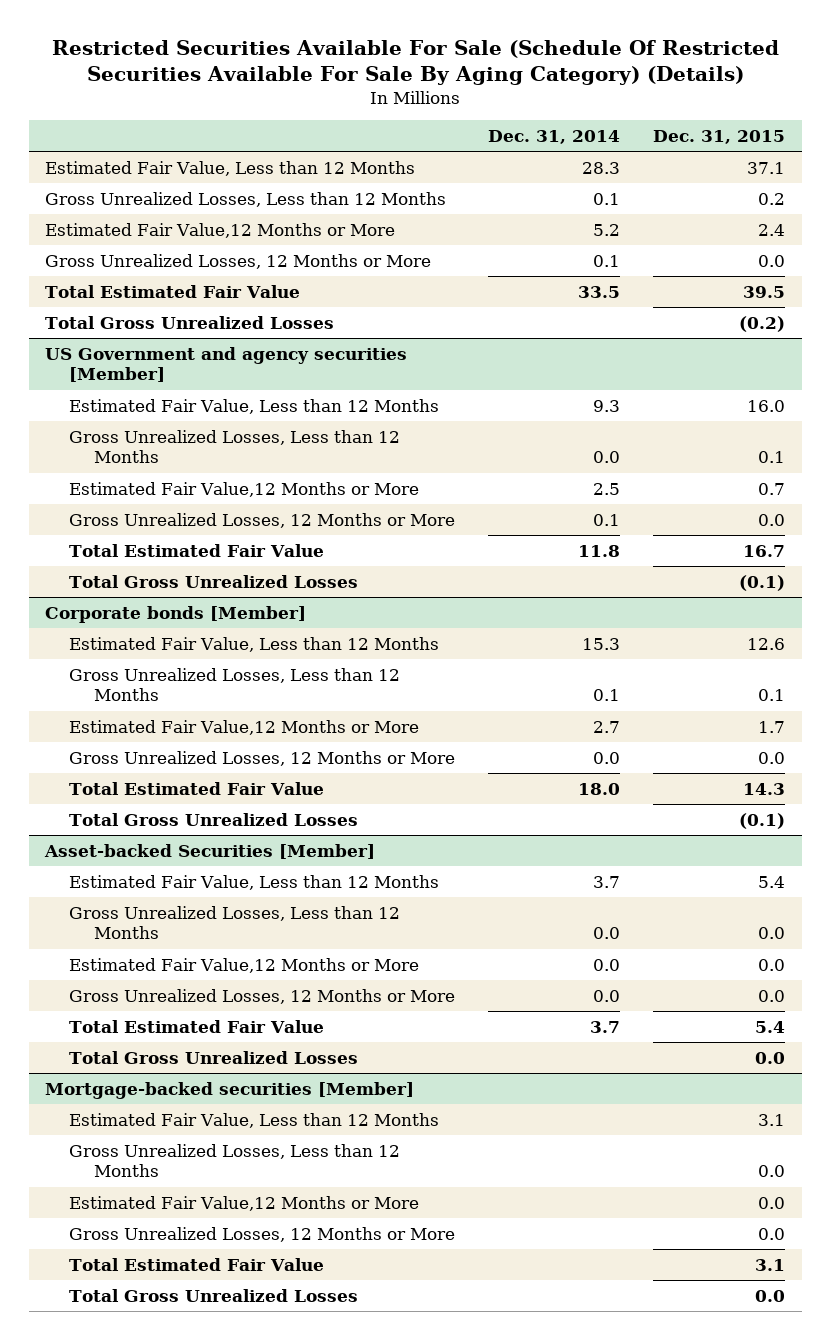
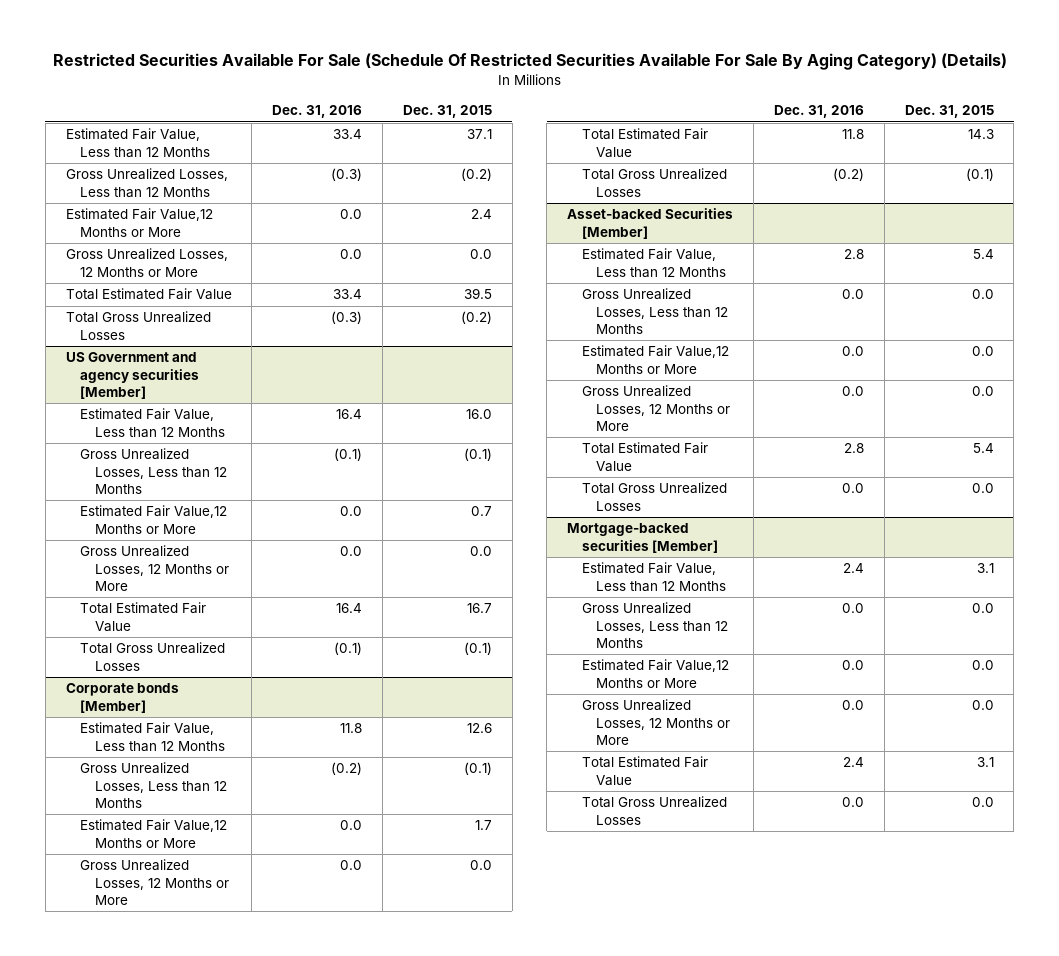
- | Dec. 31, 2014 | Dec. 31, 2015
+ | Dec. 31, 2016 | Dec. 31, 2015
- Gross Unrealized Losses, Less than 12 Months | 0.1 | 0.2
+ Gross Unrealized Losses, Less than 12 Months | (0.3) | (0.2)
@ US Government and agency securities [Member]
- Gross Unrealized Losses, Less than 12 Months | 0.0 | 0.1
+ Gross Unrealized Losses, Less than 12 Months | (0.1) | (0.1)
@ Corporate bonds [Member]
- Gross Unrealized Losses, Less than 12 Months | 0.1 | 0.1
+ Gross Unrealized Losses, Less than 12 Months | (0.2) | (0.1)

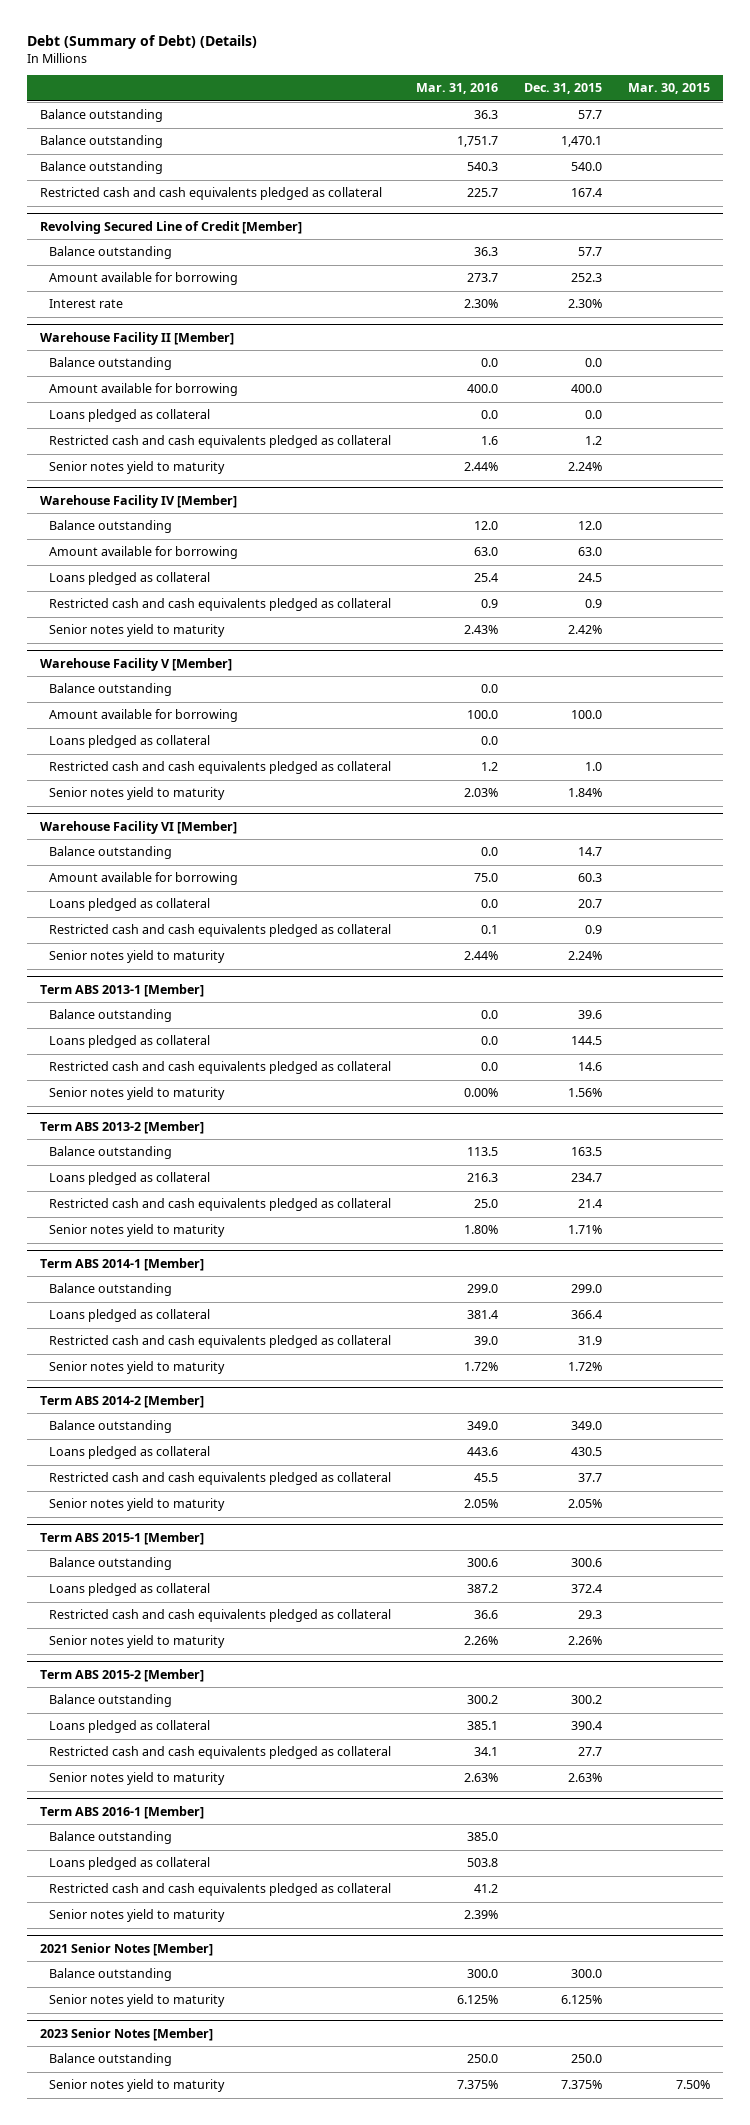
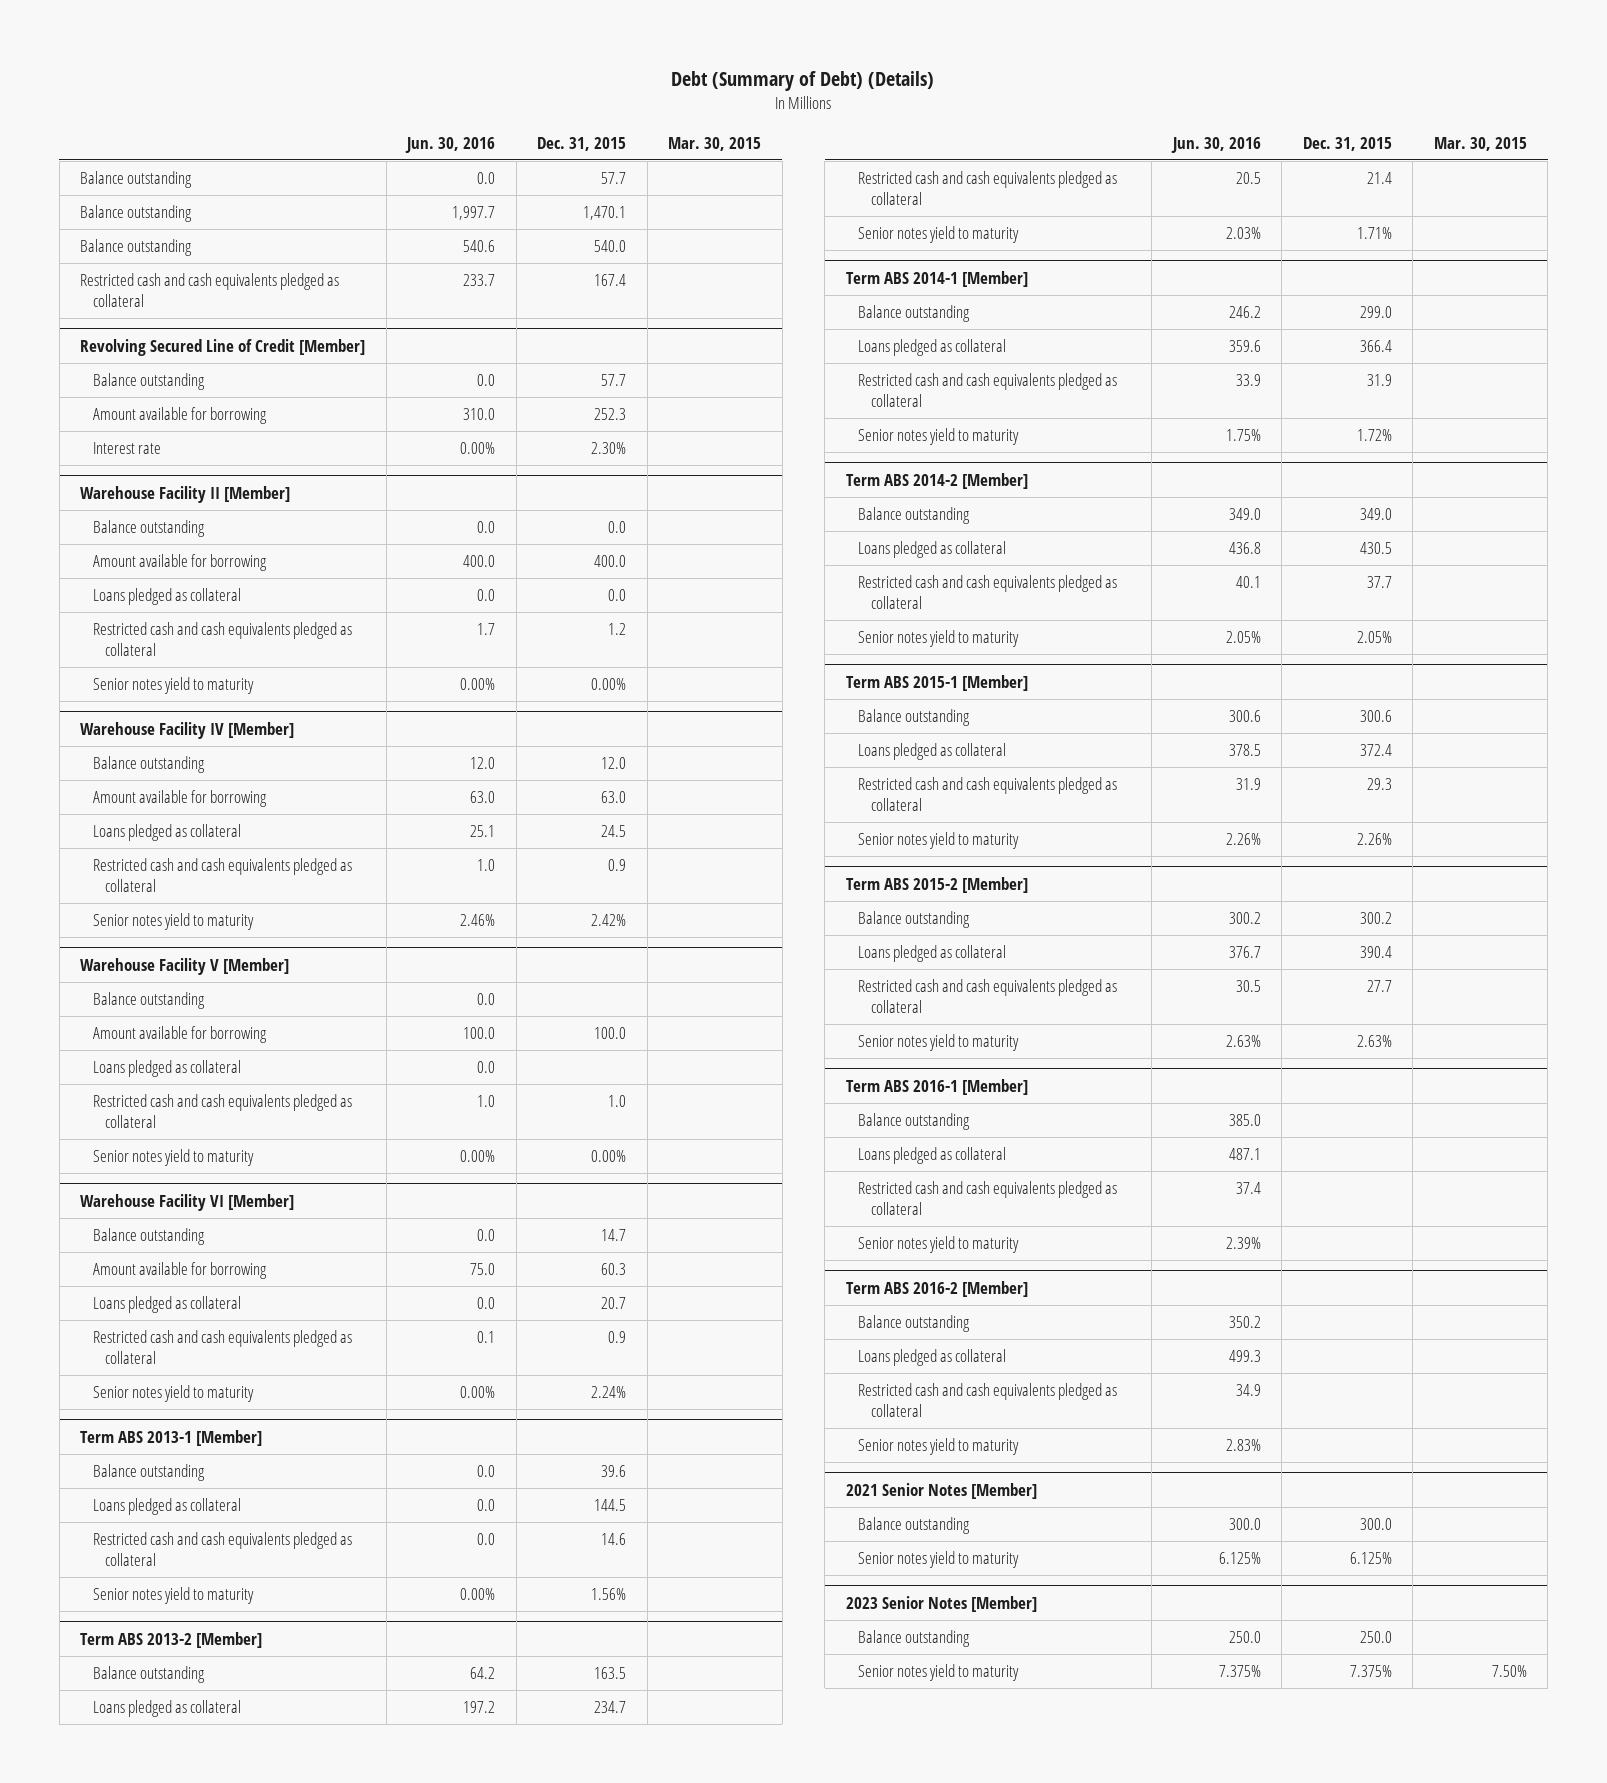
- | Mar. 31, 2016 | Dec. 31, 2015 | Mar. 30, 2015
+ | Jun. 30, 2016 | Dec. 31, 2015 | Mar. 30, 2015
@ Warehouse Facility II [Member]
- Senior notes yield to maturity | 2.44% | 2.24% |
+ Senior notes yield to maturity | 0.00% | 0.00% |
@ Warehouse Facility V [Member]
- Senior notes yield to maturity | 2.03% | 1.84% |
+ Senior notes yield to maturity | 0.00% | 0.00% |
+ Term ABS 2016-2 [Member]
+ Balance outstanding | 350.2 | |
+ Loans pledged as collateral | 499.3 | |
+ Restricted cash and cash equivalents pledged as collateral | 34.9 | |
+ Senior notes yield to maturity | 2.83% | |

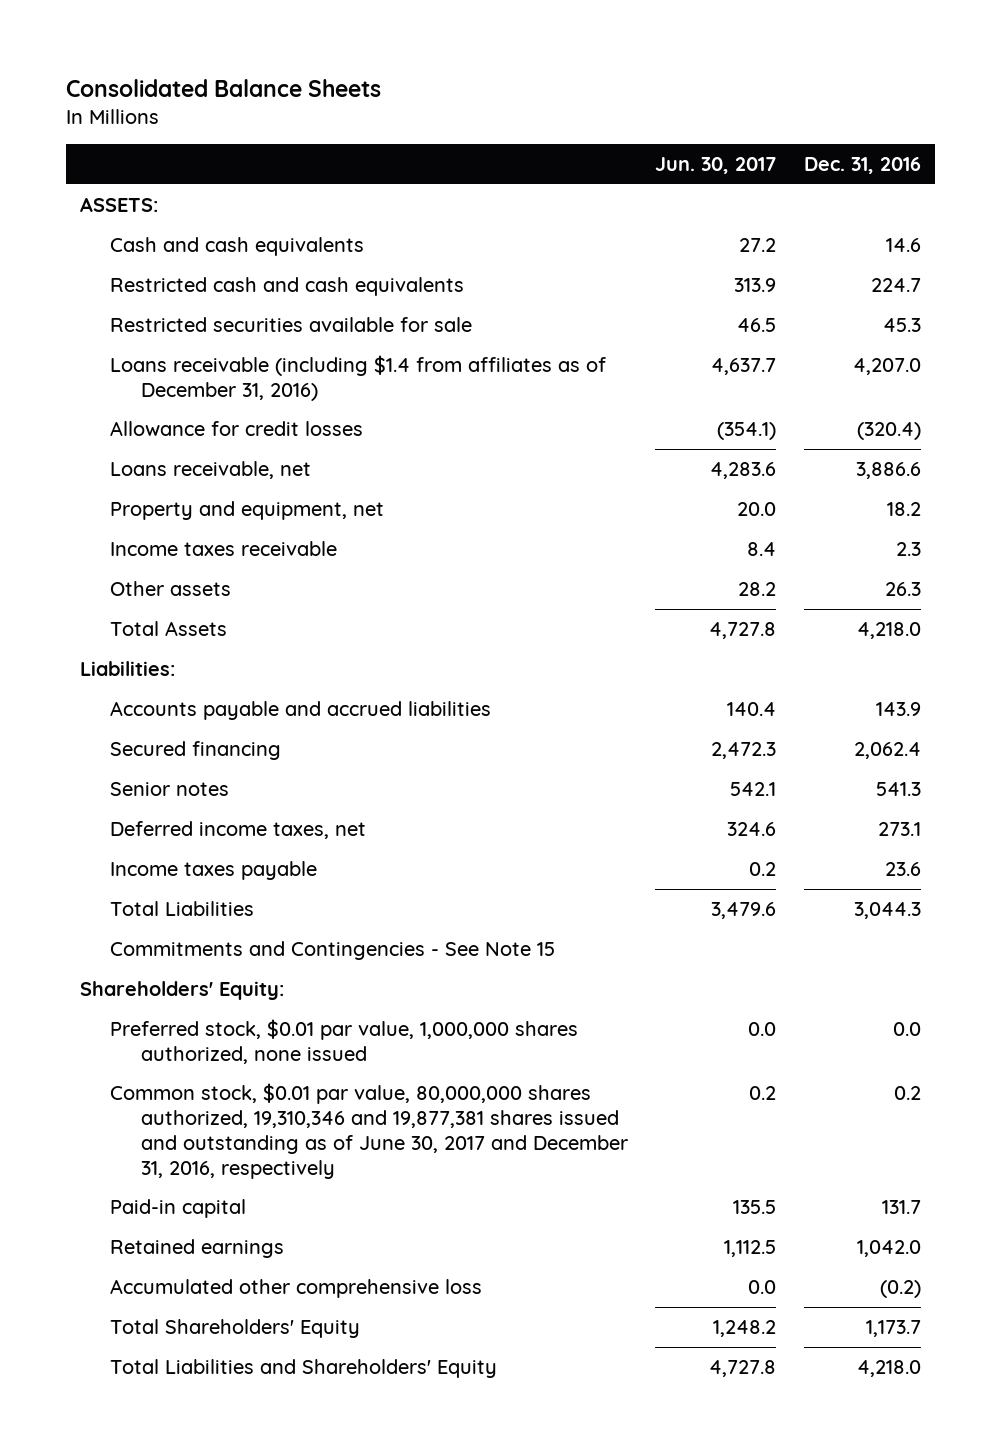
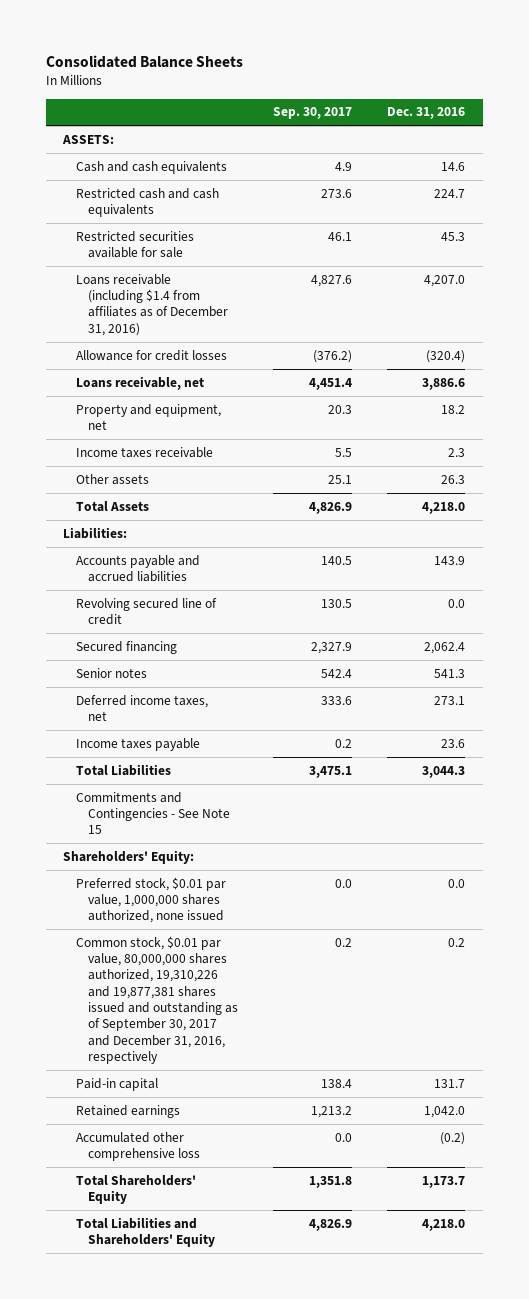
- | Jun. 30, 2017 | Dec. 31, 2016
+ | Sep. 30, 2017 | Dec. 31, 2016
+ Revolving secured line of credit | 130.5 | 0.0
- Common stock, $0.01 par value, 80,000,000 shares authorized, 19,310,346 and 19,877,381 shares issued and outstanding as of June 30, 2017 and December 31, 2016, respectively | 0.2 | 0.2
+ Common stock, $0.01 par value, 80,000,000 shares authorized, 19,310,226 and 19,877,381 shares issued and outstanding as of September 30, 2017 and December 31, 2016, respectively | 0.2 | 0.2

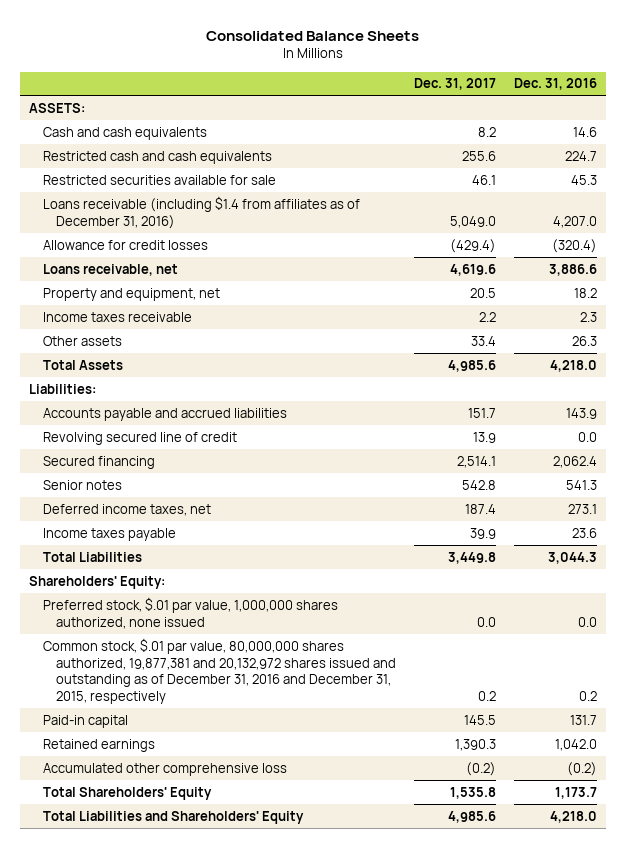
- | Sep. 30, 2017 | Dec. 31, 2016
+ | Dec. 31, 2017 | Dec. 31, 2016
- Commitments and Contingencies - See Note 15
- Preferred stock, $0.01 par value, 1,000,000 shares authorized, none issued | 0.0 | 0.0
- Common stock, $0.01 par value, 80,000,000 shares authorized, 19,310,226 and 19,877,381 shares issued and outstanding as of September 30, 2017 and December 31, 2016, respectively | 0.2 | 0.2
+ Preferred stock, $.01 par value, 1,000,000 shares authorized, none issued | 0.0 | 0.0
+ Common stock, $.01 par value, 80,000,000 shares authorized, 19,877,381 and 20,132,972 shares issued and outstanding as of December 31, 2016 and December 31, 2015, respectively | 0.2 | 0.2

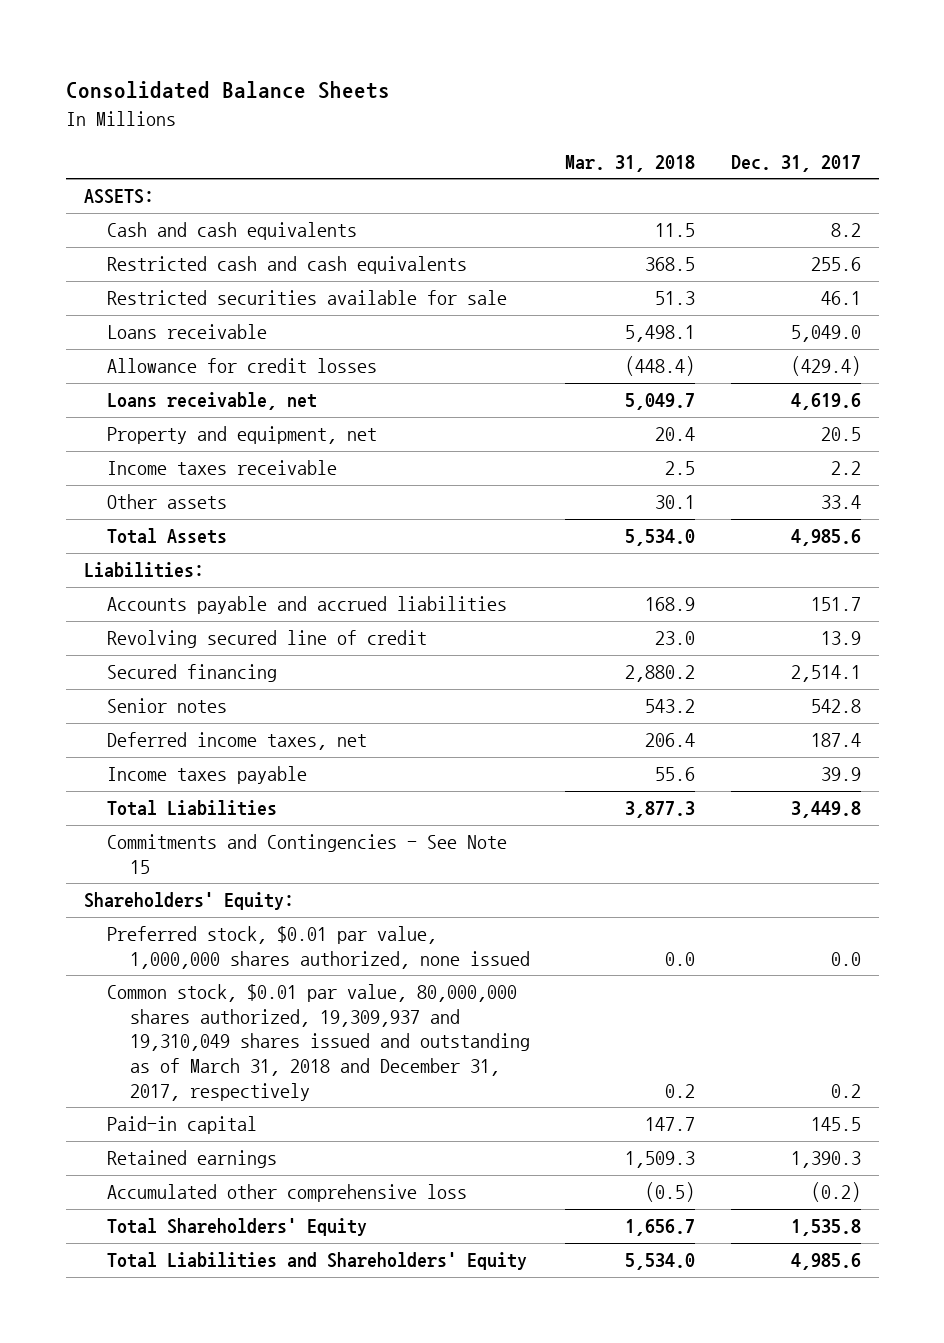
- | Dec. 31, 2017 | Dec. 31, 2016
+ | Mar. 31, 2018 | Dec. 31, 2017
- Loans receivable (including $1.4 from affiliates as of December 31, 2016) | 5,049.0 | 4,207.0
+ Loans receivable | 5,498.1 | 5,049.0
+ Commitments and Contingencies - See Note 15
- Preferred stock, $.01 par value, 1,000,000 shares authorized, none issued | 0.0 | 0.0
- Common stock, $.01 par value, 80,000,000 shares authorized, 19,877,381 and 20,132,972 shares issued and outstanding as of December 31, 2016 and December 31, 2015, respectively | 0.2 | 0.2
+ Preferred stock, $0.01 par value, 1,000,000 shares authorized, none issued | 0.0 | 0.0
+ Common stock, $0.01 par value, 80,000,000 shares authorized, 19,309,937 and 19,310,049 shares issued and outstanding as of March 31, 2018 and December 31, 2017, respectively | 0.2 | 0.2

